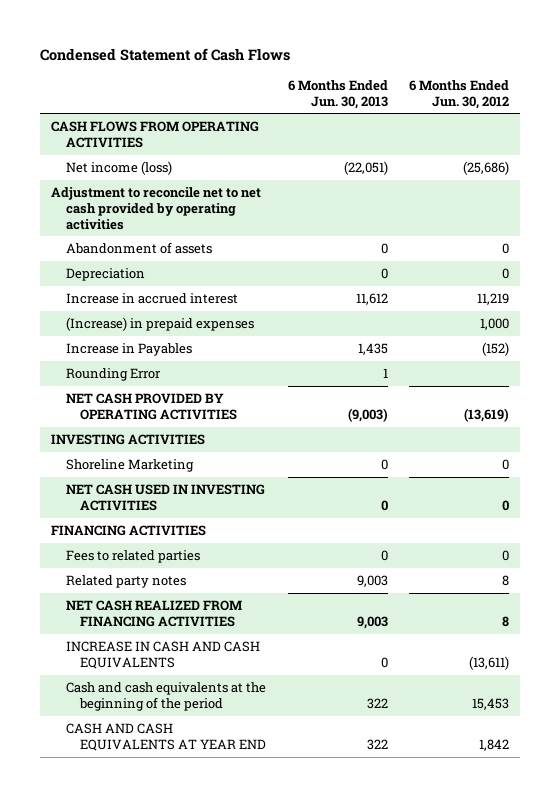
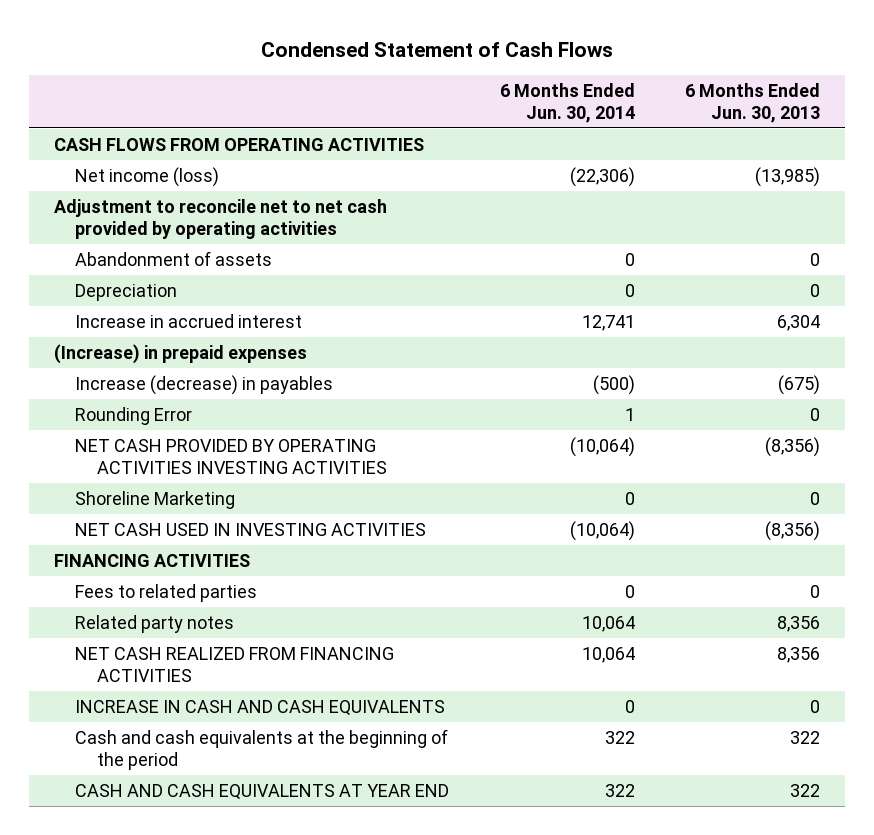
- | 6 Months Ended Jun. 30, 2013 | 6 Months Ended Jun. 30, 2012
+ | 6 Months Ended Jun. 30, 2014 | 6 Months Ended Jun. 30, 2013
- Net income (loss) | (22,051) | (25,686)
+ Net income (loss) | (22,306) | (13,985)
- Increase in accrued interest | 11,612 | 11,219
+ Increase in accrued interest | 12,741 | 6,304
- Increase in Payables | 1,435 | (152)
- Rounding Error | 1 |
- NET CASH PROVIDED BY OPERATING ACTIVITIES | (9,003) | (13,619)
- INVESTING ACTIVITIES
+ Increase (decrease) in payables | (500) | (675)
+ Rounding Error | 1 | 0
+ NET CASH PROVIDED BY OPERATING ACTIVITIES INVESTING ACTIVITIES | (10,064) | (8,356)
- NET CASH USED IN INVESTING ACTIVITIES | 0 | 0
+ NET CASH USED IN INVESTING ACTIVITIES | (10,064) | (8,356)
- Related party notes | 9,003 | 8
- NET CASH REALIZED FROM FINANCING ACTIVITIES | 9,003 | 8
+ Related party notes | 10,064 | 8,356
+ NET CASH REALIZED FROM FINANCING ACTIVITIES | 10,064 | 8,356

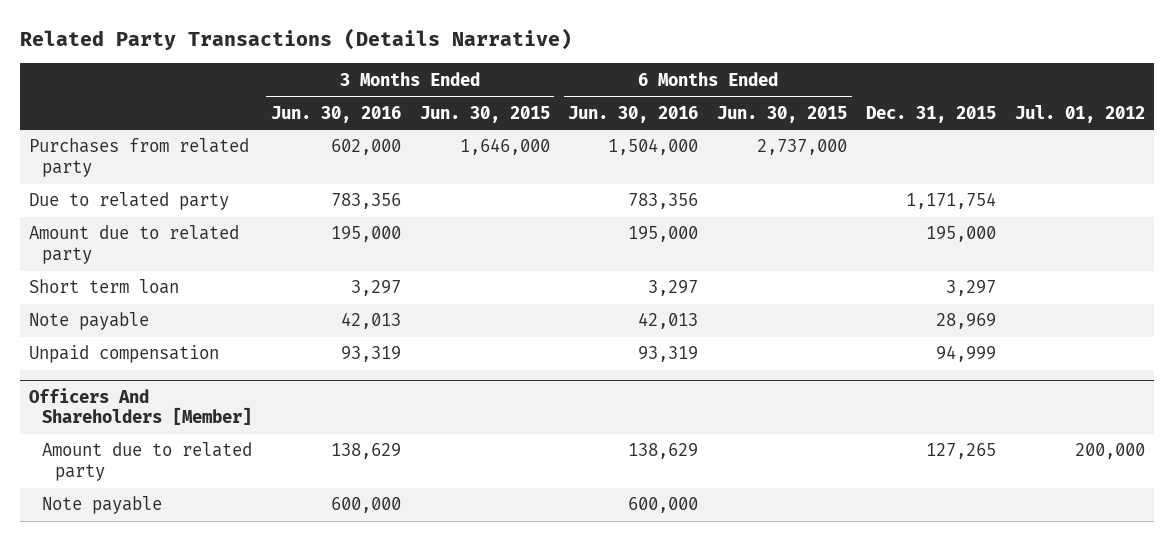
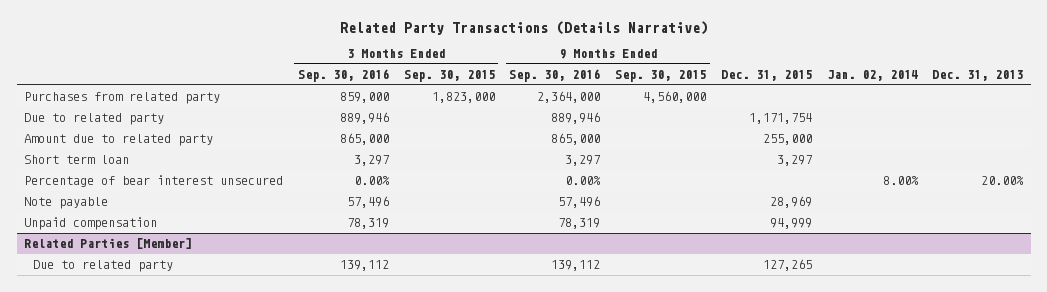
- | 3 Months Ended Jun. 30, 2016 | 3 Months Ended Jun. 30, 2015 | 6 Months Ended Jun. 30, 2016 | 6 Months Ended Jun. 30, 2015 | Dec. 31, 2015 | Jul. 01, 2012
+ | 3 Months Ended Sep. 30, 2016 | 3 Months Ended Sep. 30, 2015 | 9 Months Ended Sep. 30, 2016 | 9 Months Ended Sep. 30, 2015 | Dec. 31, 2015 | Jan. 02, 2014 | Dec. 31, 2013
- Amount due to related party | 195,000 | | 195,000 | | 195,000 |
+ Amount due to related party | 865,000 | | 865,000 | | 255,000 | |
+ Percentage of bear interest unsecured | 0.00% | | 0.00% | | | 8.00% | 20.00%
- Officers And Shareholders [Member]
- Amount due to related party | 138,629 | | 138,629 | | 127,265 | 200,000
- Note payable | 600,000 | | 600,000 | | |
+ Related Parties [Member]
+ Due to related party | 139,112 | | 139,112 | | 127,265 | |

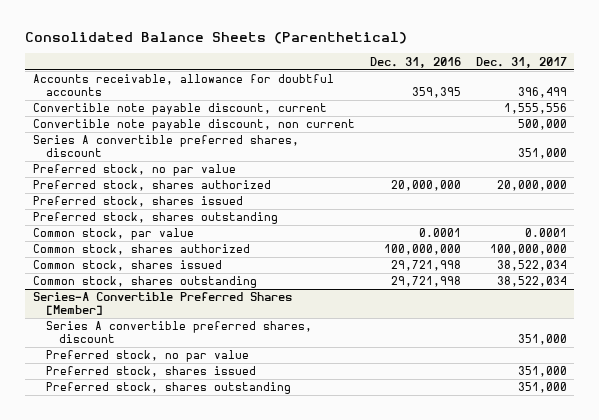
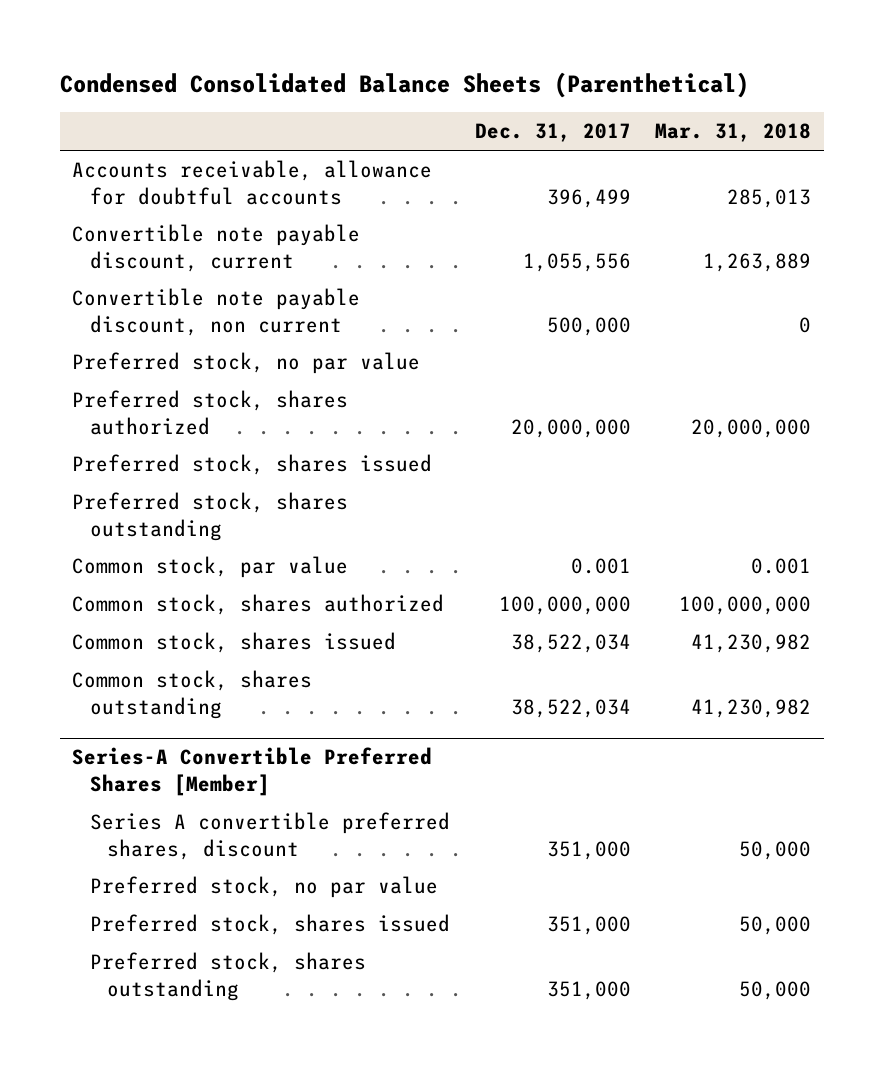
- Consolidated Balance Sheets (Parenthetical)
+ Condensed Consolidated Balance Sheets (Parenthetical)
- | Dec. 31, 2016 | Dec. 31, 2017
+ | Dec. 31, 2017 | Mar. 31, 2018
- Convertible note payable discount, current | | 1,555,556
+ Convertible note payable discount, current | 1,055,556 | 1,263,889
- Series A convertible preferred shares, discount | | 351,000
- Common stock, par value | 0.0001 | 0.0001
+ Common stock, par value | 0.001 | 0.001

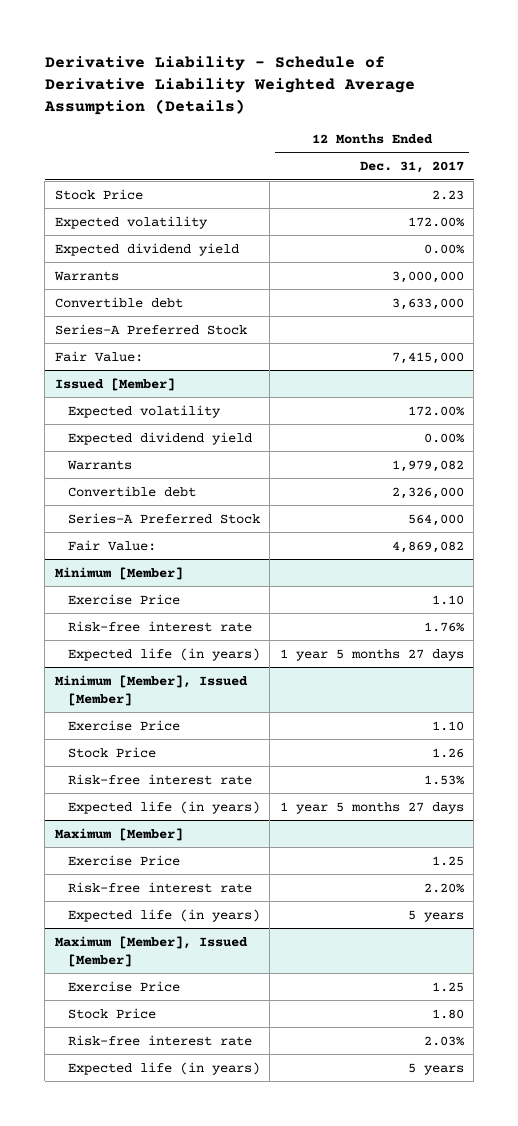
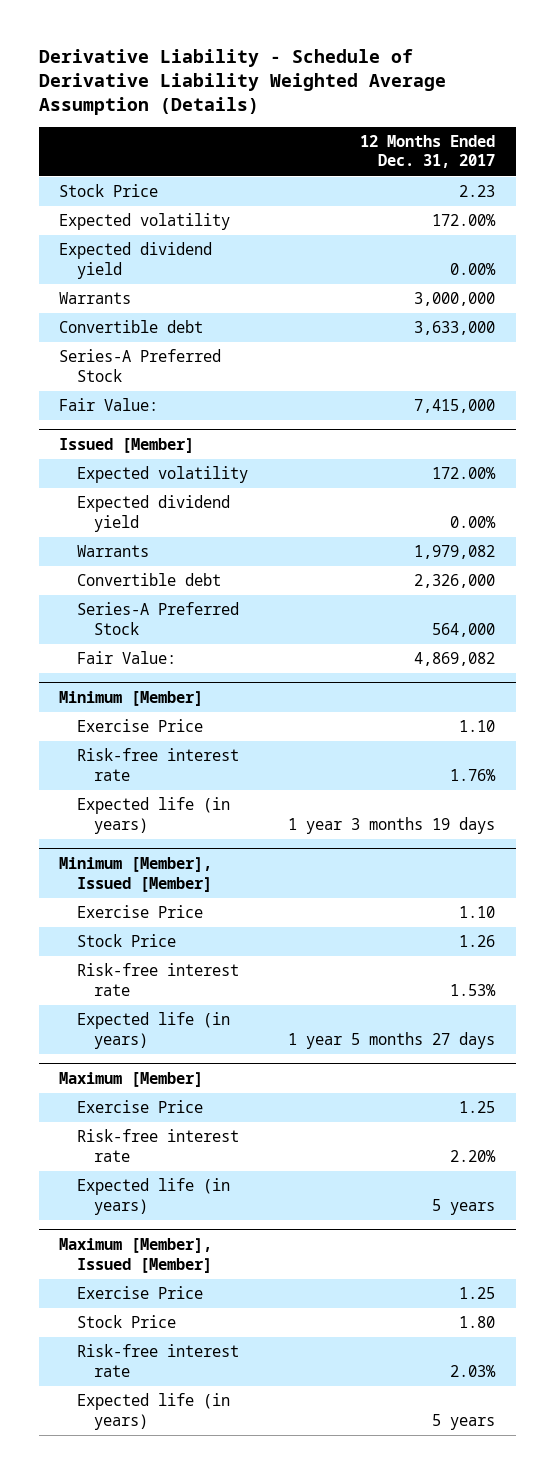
@ Minimum [Member]
- Expected life (in years) | 1 year 5 months 27 days
+ Expected life (in years) | 1 year 3 months 19 days

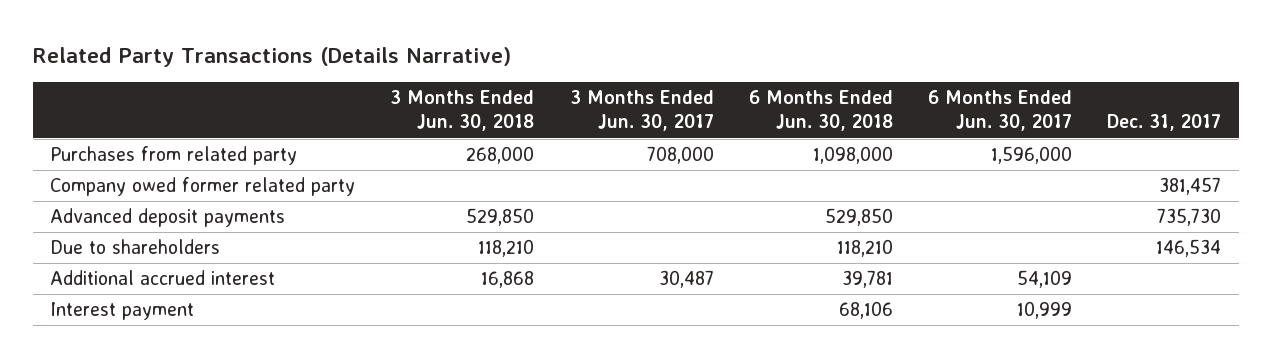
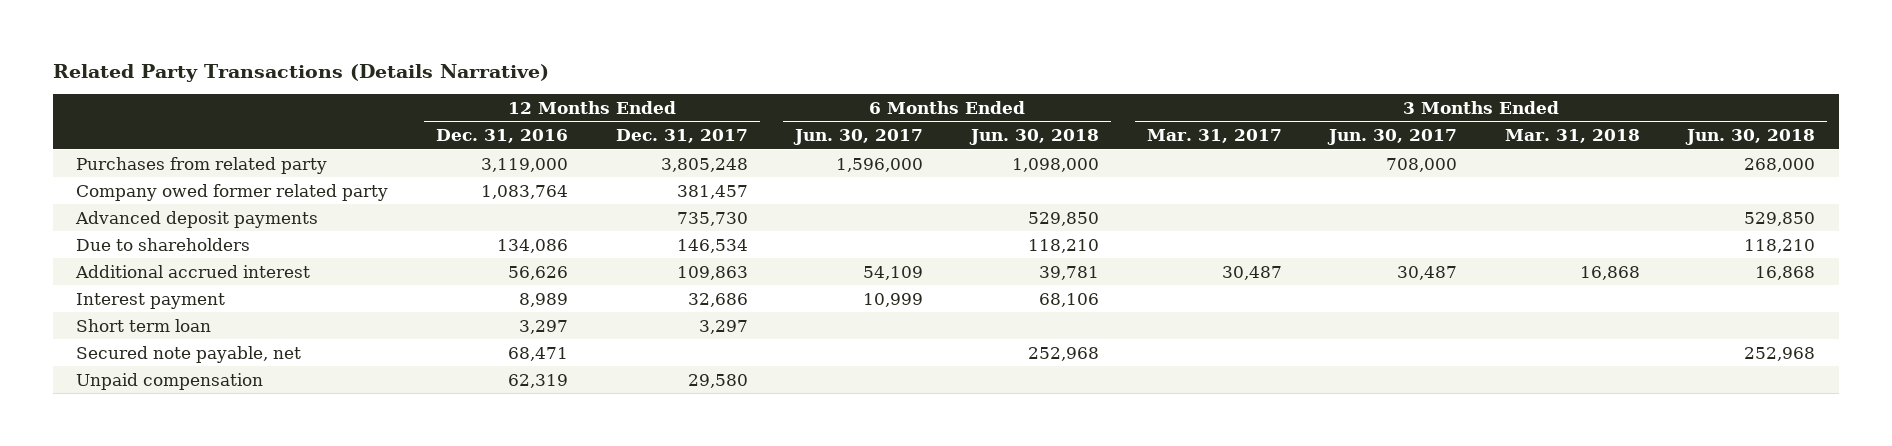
- | 3 Months Ended Jun. 30, 2018 | 3 Months Ended Jun. 30, 2017 | 6 Months Ended Jun. 30, 2018 | 6 Months Ended Jun. 30, 2017 | Dec. 31, 2017
+ | 12 Months Ended Dec. 31, 2016 | 12 Months Ended Dec. 31, 2017 | 6 Months Ended Jun. 30, 2017 | 6 Months Ended Jun. 30, 2018 | 3 Months Ended Mar. 31, 2017 | 3 Months Ended Jun. 30, 2017 | 3 Months Ended Mar. 31, 2018 | 3 Months Ended Jun. 30, 2018
+ Short term loan | 3,297 | 3,297 | | | | | |
+ Secured note payable, net | 68,471 | | | 252,968 | | | | 252,968
+ Unpaid compensation | 62,319 | 29,580 | | | | | |

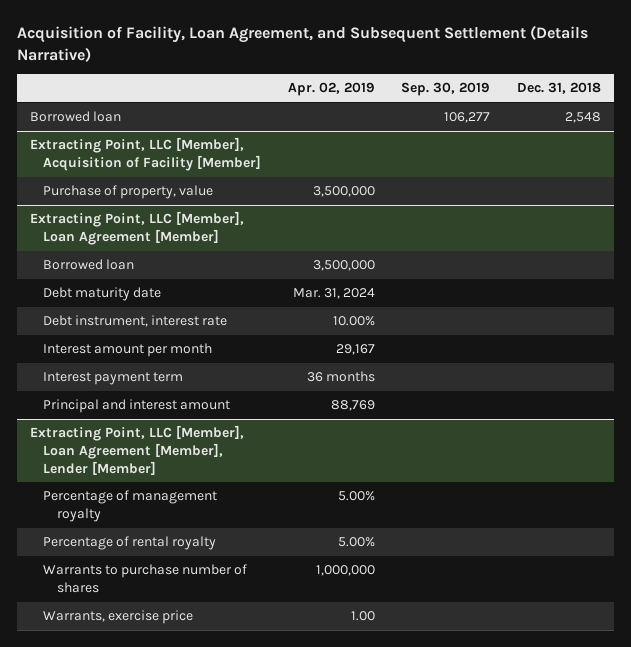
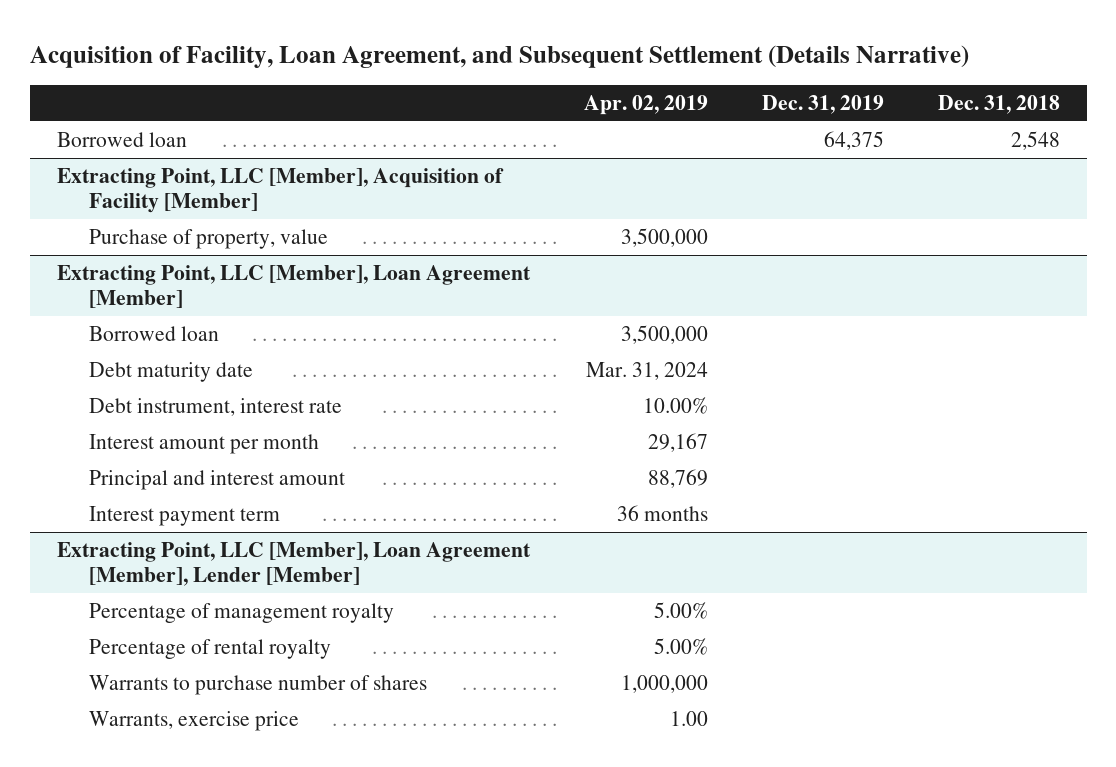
- | Apr. 02, 2019 | Sep. 30, 2019 | Dec. 31, 2018
+ | Apr. 02, 2019 | Dec. 31, 2019 | Dec. 31, 2018
@ Extracting Point, LLC [Member], Loan Agreement [Member]
moved down: Interest payment term | 36 months | |

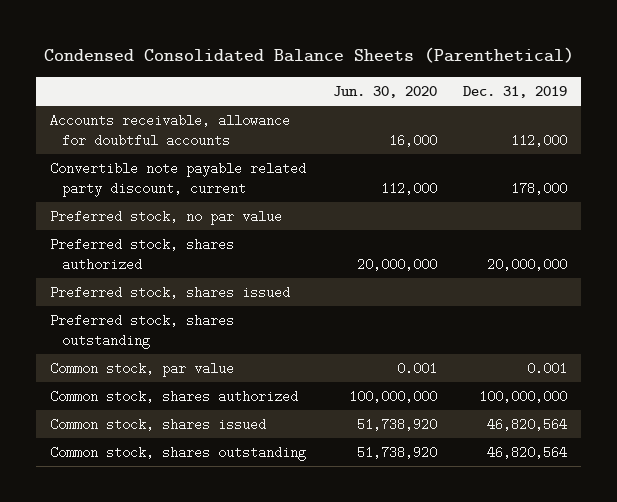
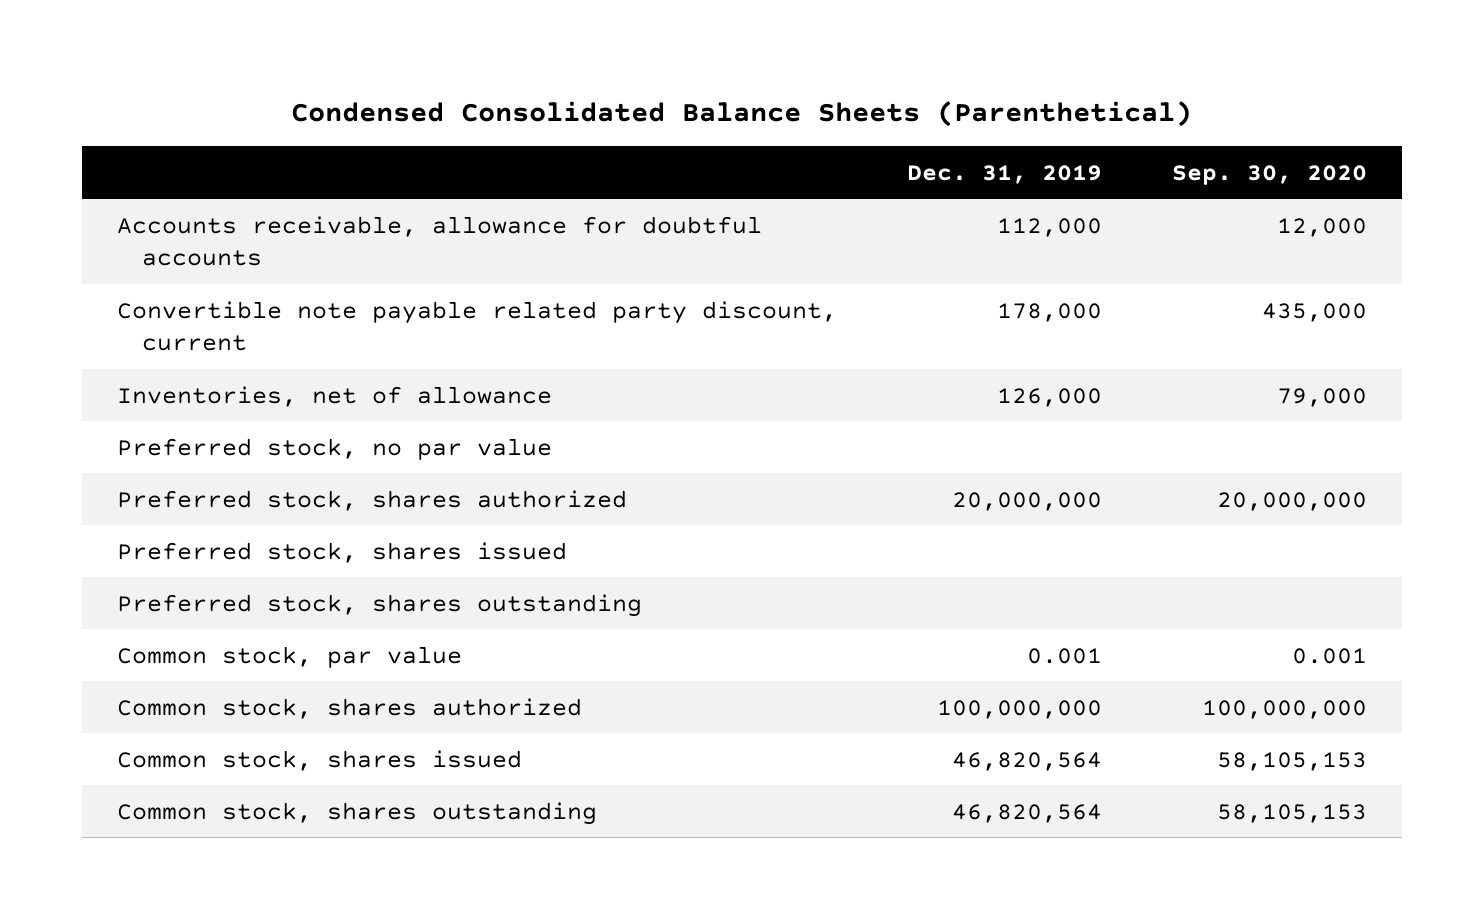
- | Jun. 30, 2020 | Dec. 31, 2019
+ | Dec. 31, 2019 | Sep. 30, 2020
+ Inventories, net of allowance | 126,000 | 79,000

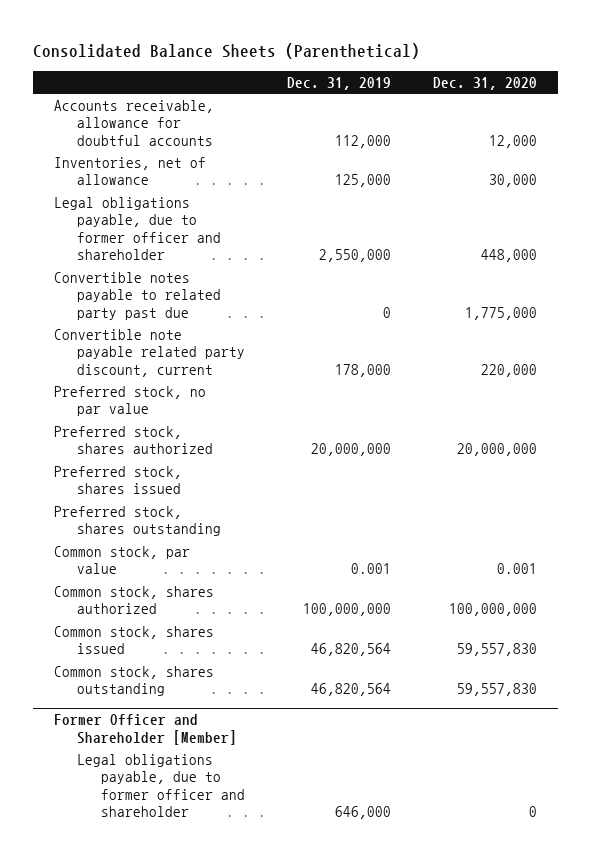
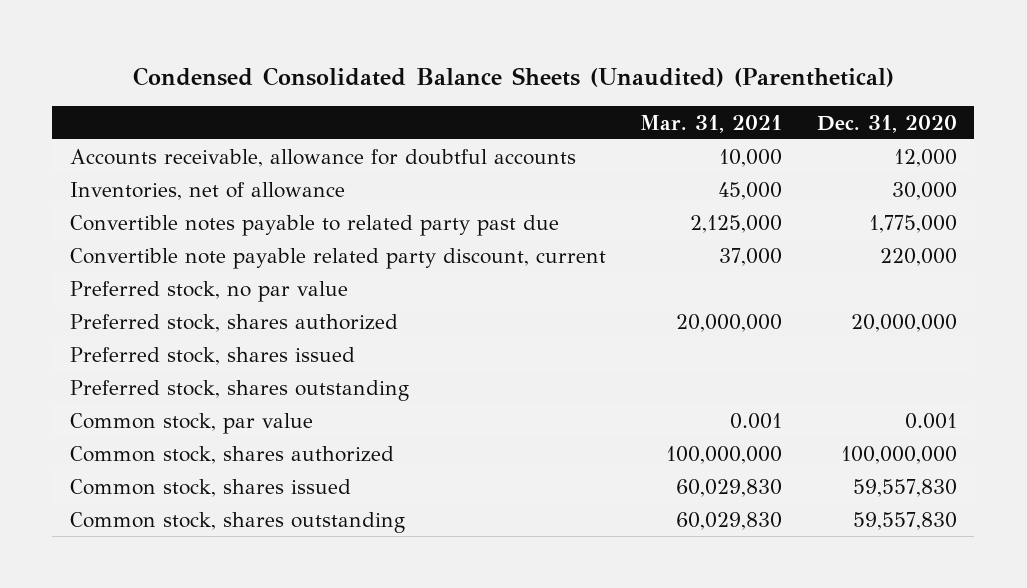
- Consolidated Balance Sheets (Parenthetical)
+ Condensed Consolidated Balance Sheets (Unaudited) (Parenthetical)
- | Dec. 31, 2019 | Dec. 31, 2020
+ | Mar. 31, 2021 | Dec. 31, 2020
- Legal obligations payable, due to former officer and shareholder | 2,550,000 | 448,000
- Former Officer and Shareholder [Member]
- Legal obligations payable, due to former officer and shareholder | 646,000 | 0

